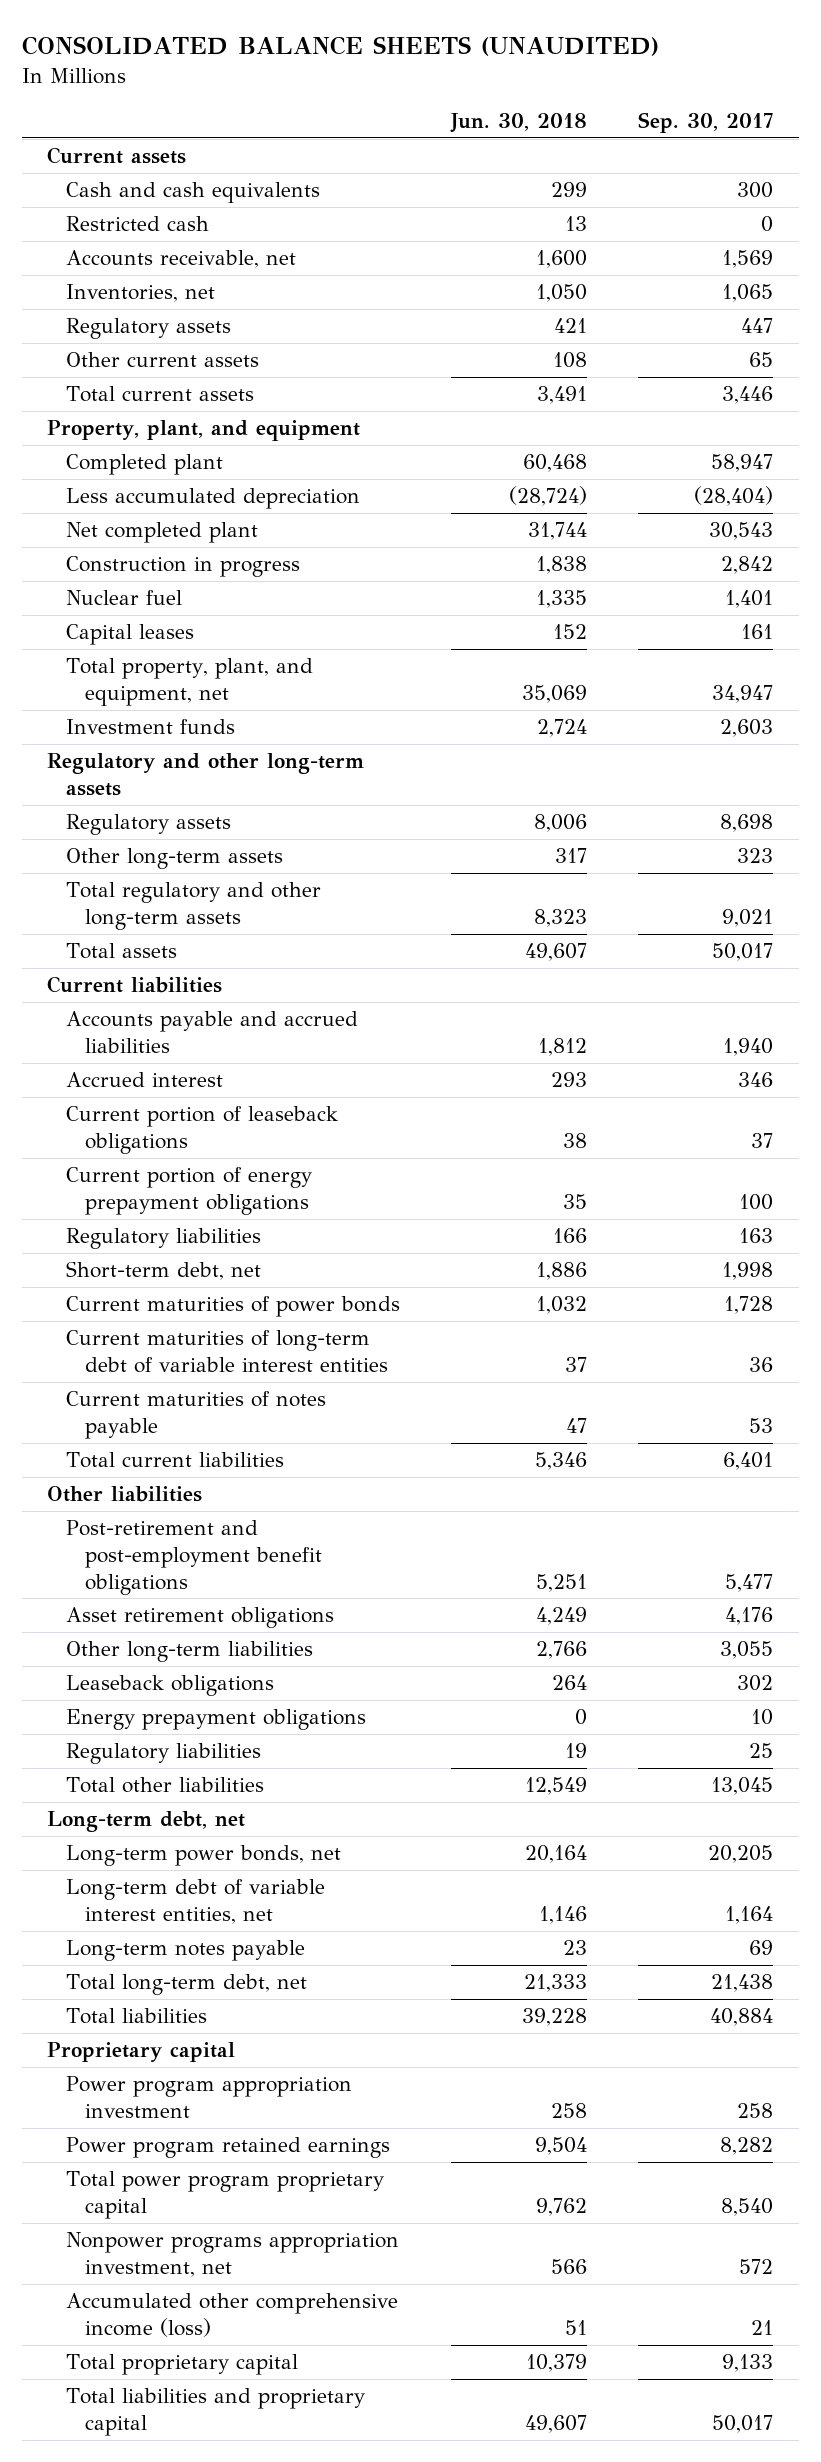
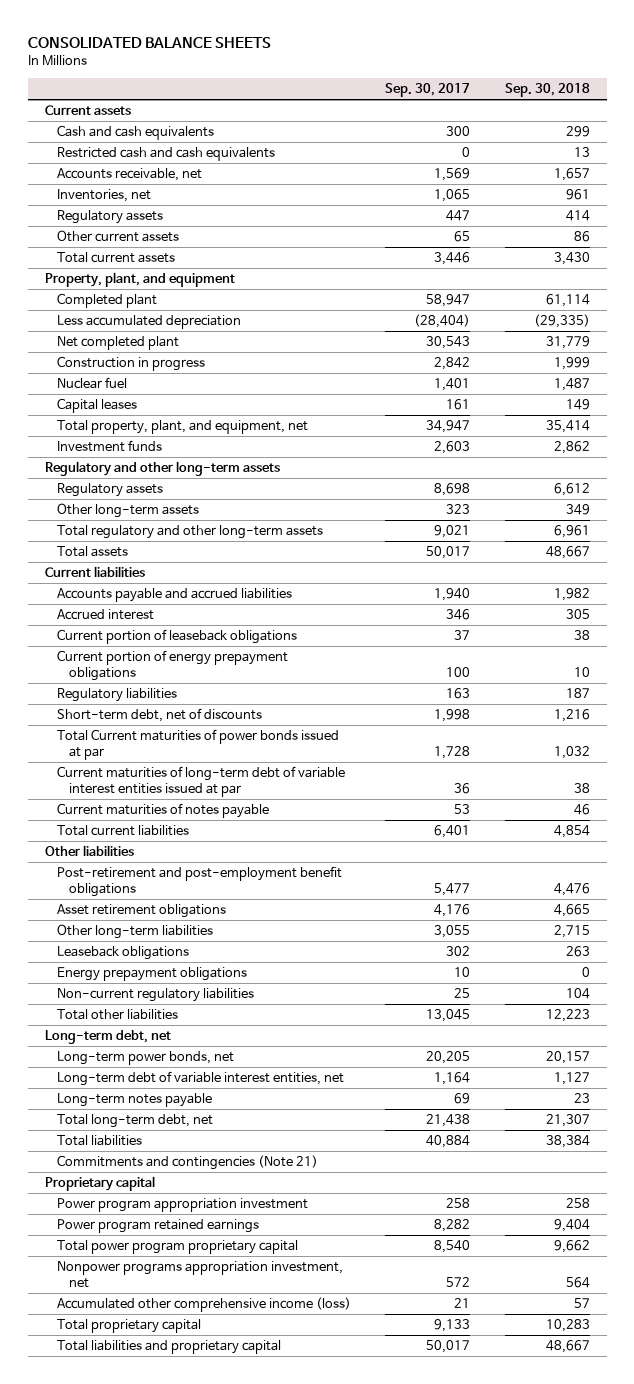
- CONSOLIDATED BALANCE SHEETS (UNAUDITED)
+ CONSOLIDATED BALANCE SHEETS
- | Jun. 30, 2018 | Sep. 30, 2017
+ | Sep. 30, 2017 | Sep. 30, 2018
- Restricted cash | 13 | 0
+ Restricted cash and cash equivalents | 0 | 13
- Short-term debt, net | 1,886 | 1,998
- Current maturities of power bonds | 1,032 | 1,728
- Current maturities of long-term debt of variable interest entities | 37 | 36
+ Short-term debt, net of discounts | 1,998 | 1,216
+ Total Current maturities of power bonds issued at par | 1,728 | 1,032
+ Current maturities of long-term debt of variable interest entities issued at par | 36 | 38
- Regulatory liabilities | 19 | 25
+ Non-current regulatory liabilities | 25 | 104
+ Commitments and contingencies (Note 21)

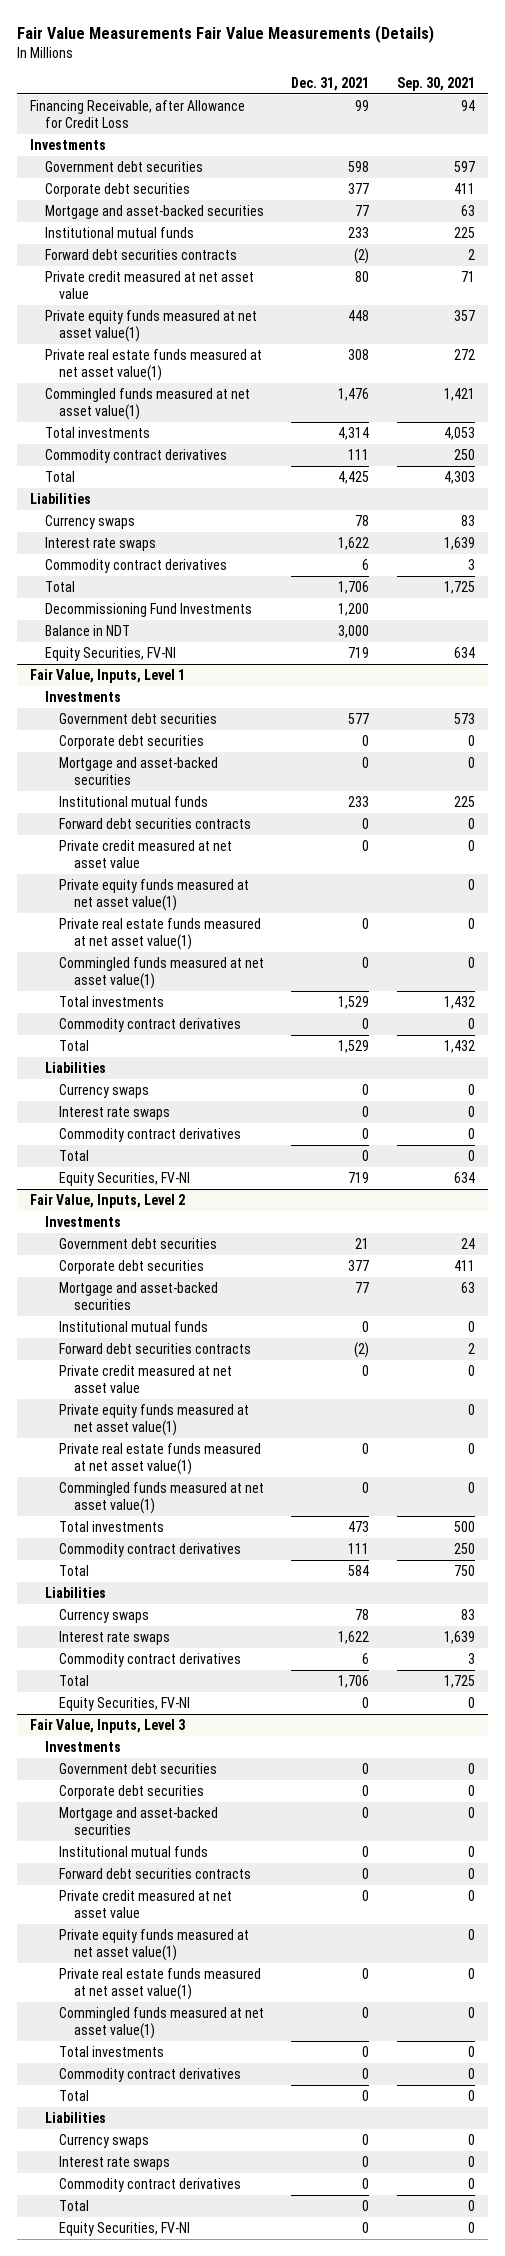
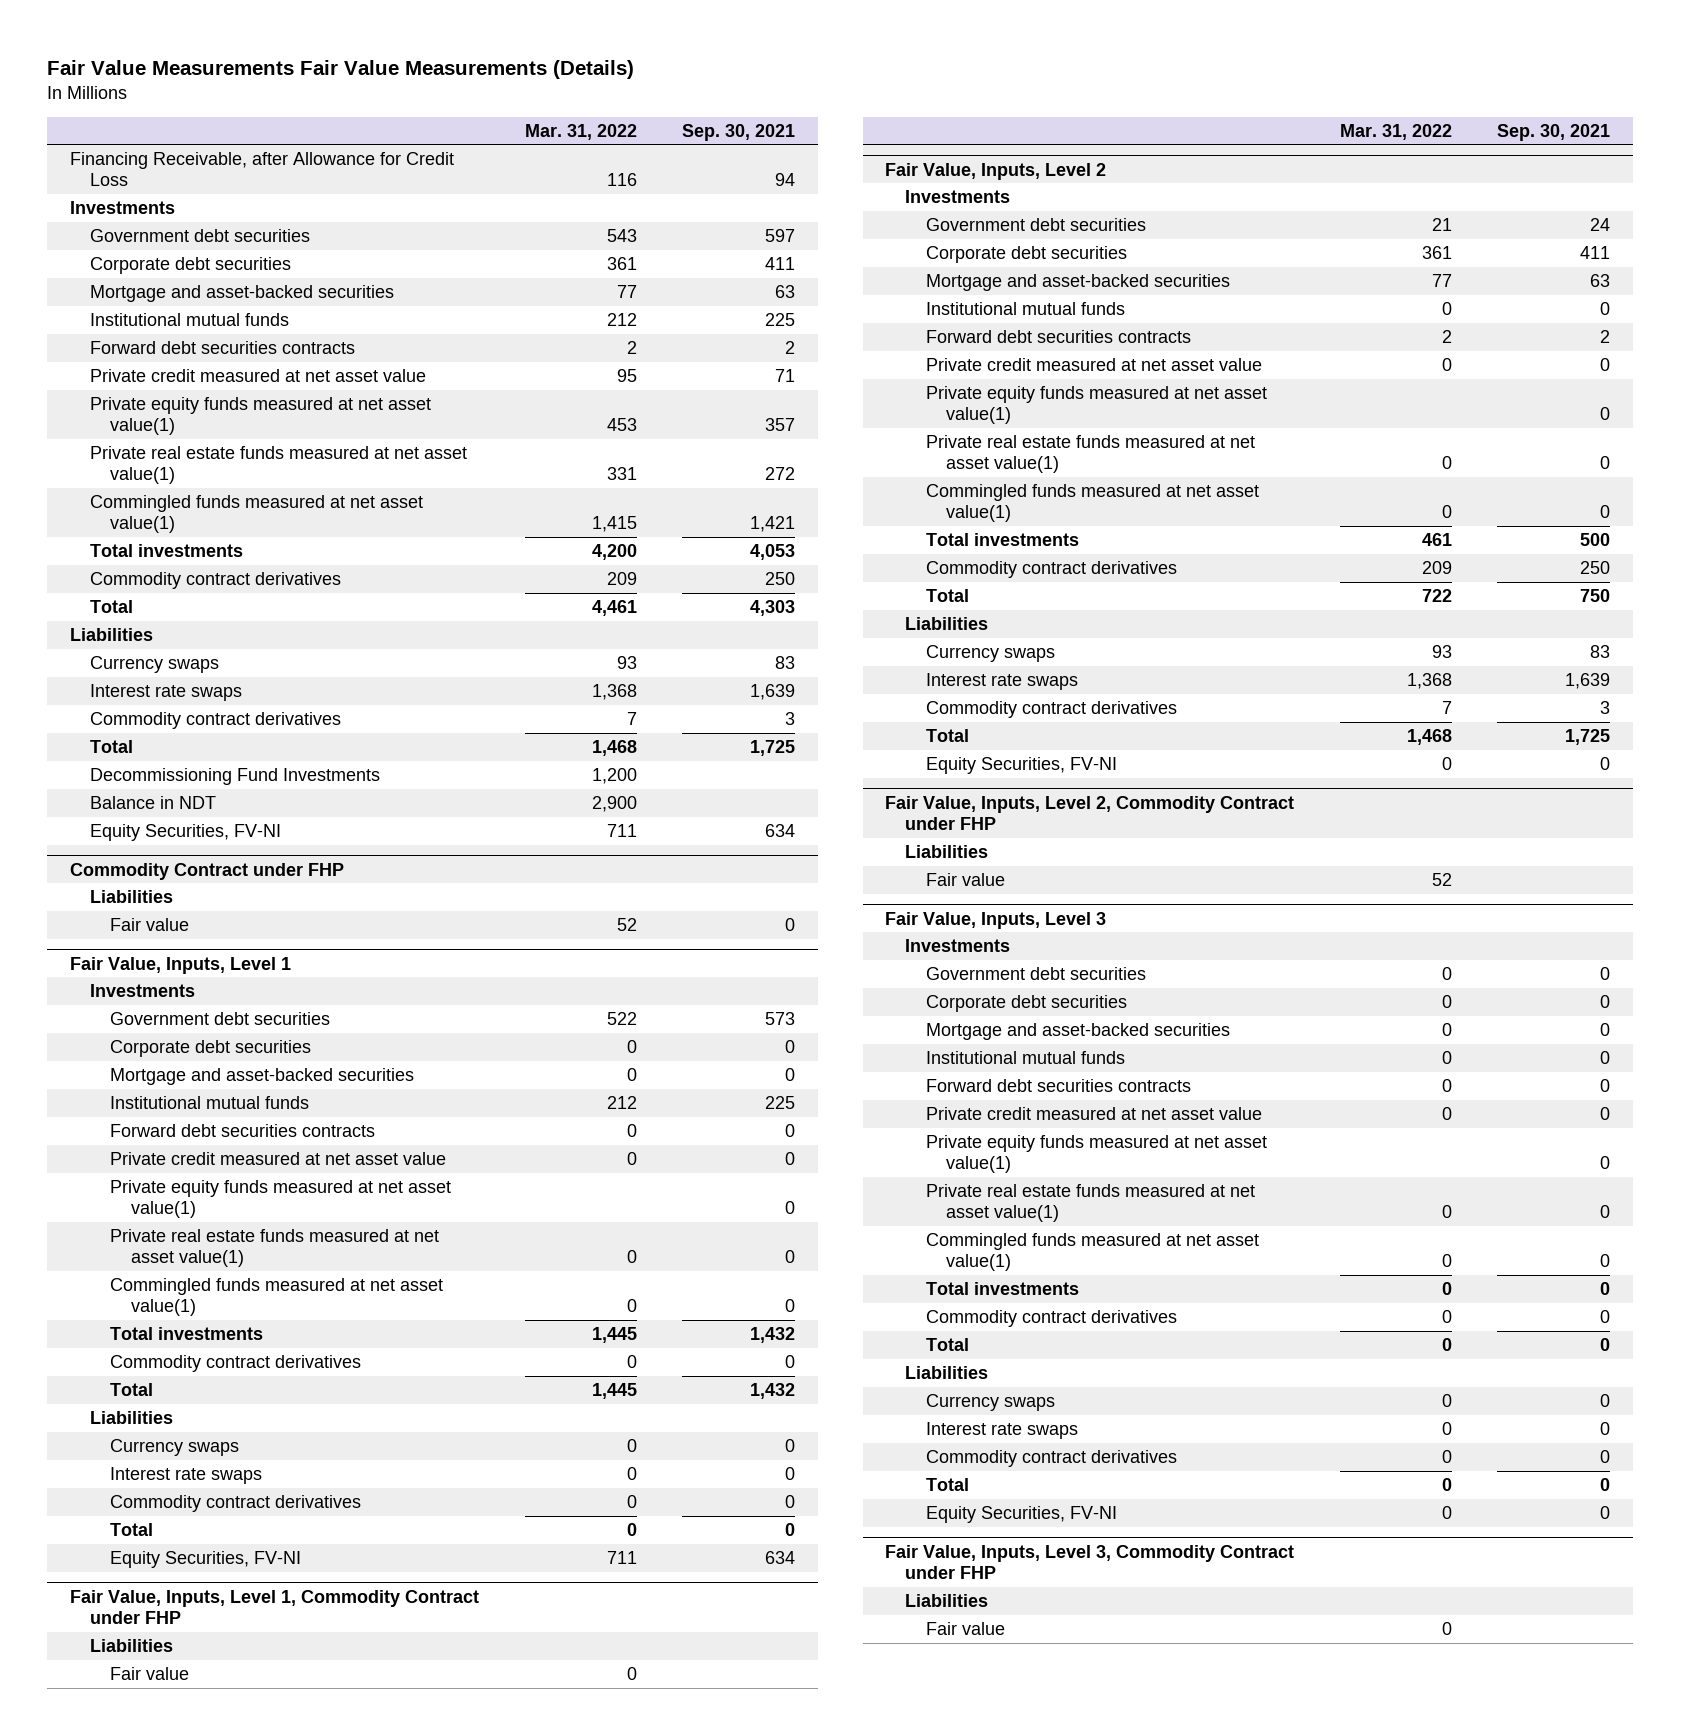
- | Dec. 31, 2021 | Sep. 30, 2021
+ | Mar. 31, 2022 | Sep. 30, 2021
+ Commodity Contract under FHP
+ Liabilities
+ Fair value | 52 | 0
+ Fair Value, Inputs, Level 1, Commodity Contract under FHP
+ Liabilities
+ Fair value | 0 |
+ Fair Value, Inputs, Level 2, Commodity Contract under FHP
+ Liabilities
+ Fair value | 52 |
+ Fair Value, Inputs, Level 3, Commodity Contract under FHP
+ Liabilities
+ Fair value | 0 |

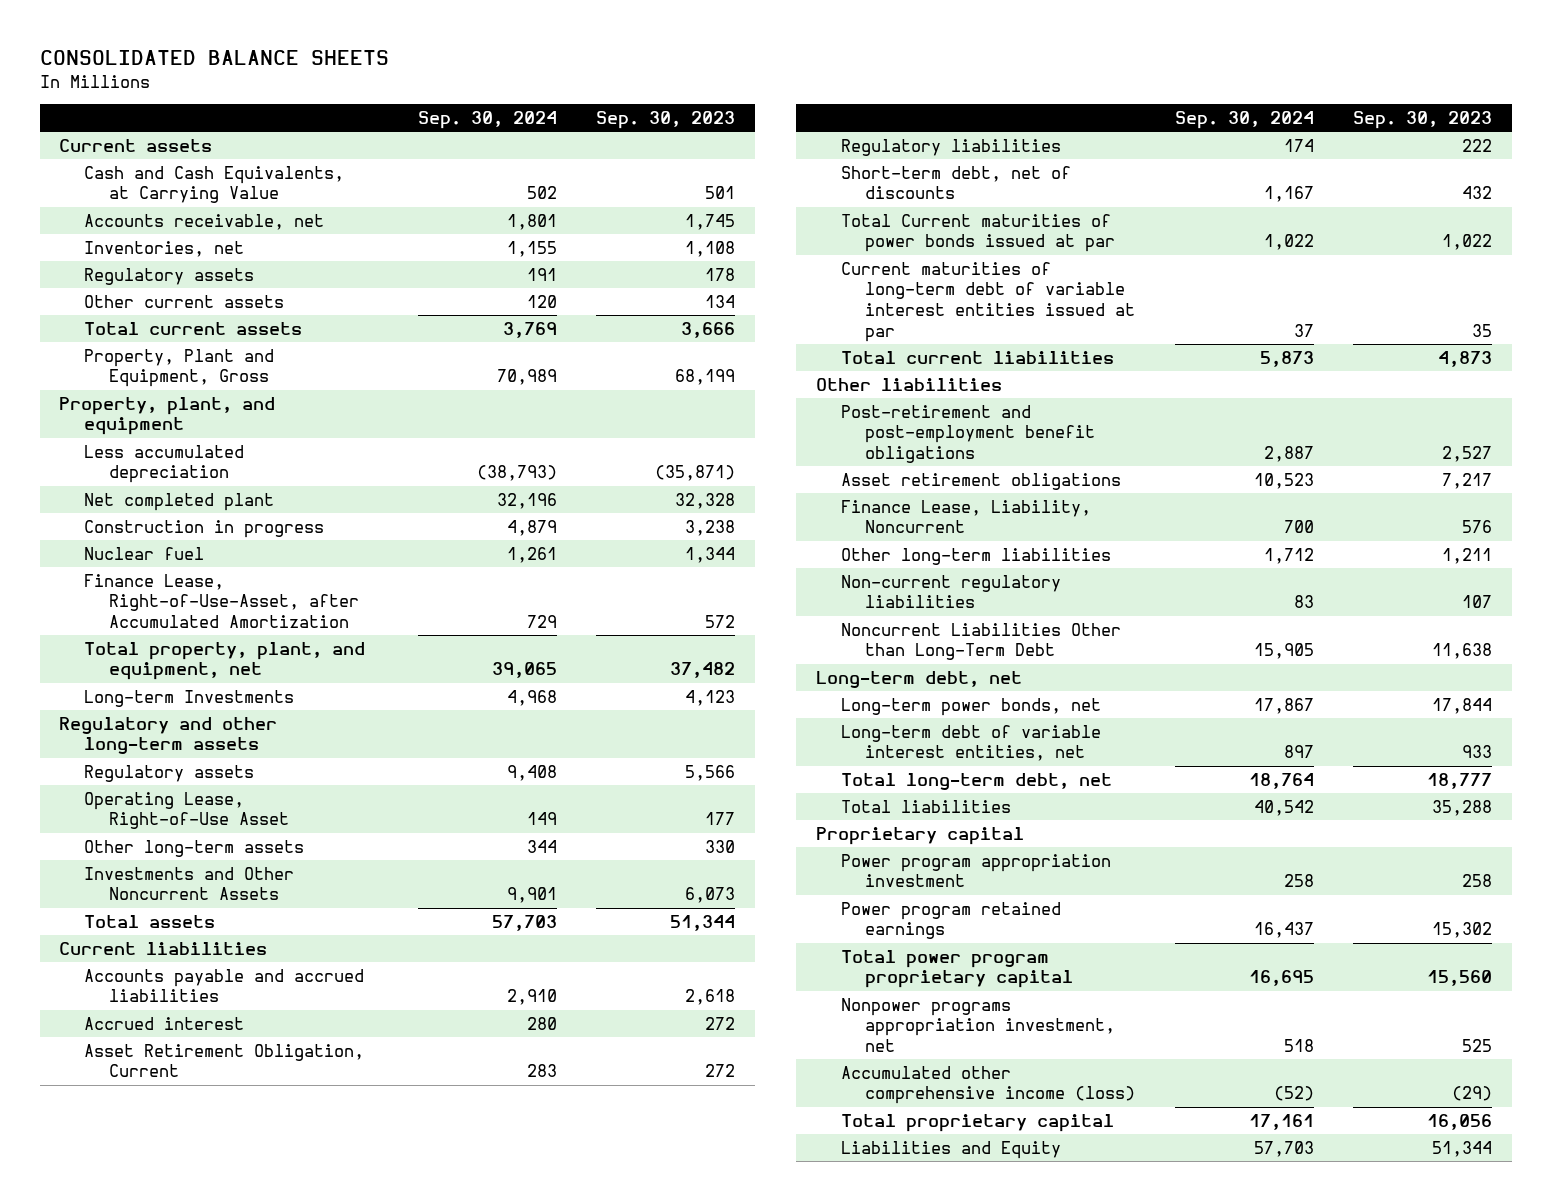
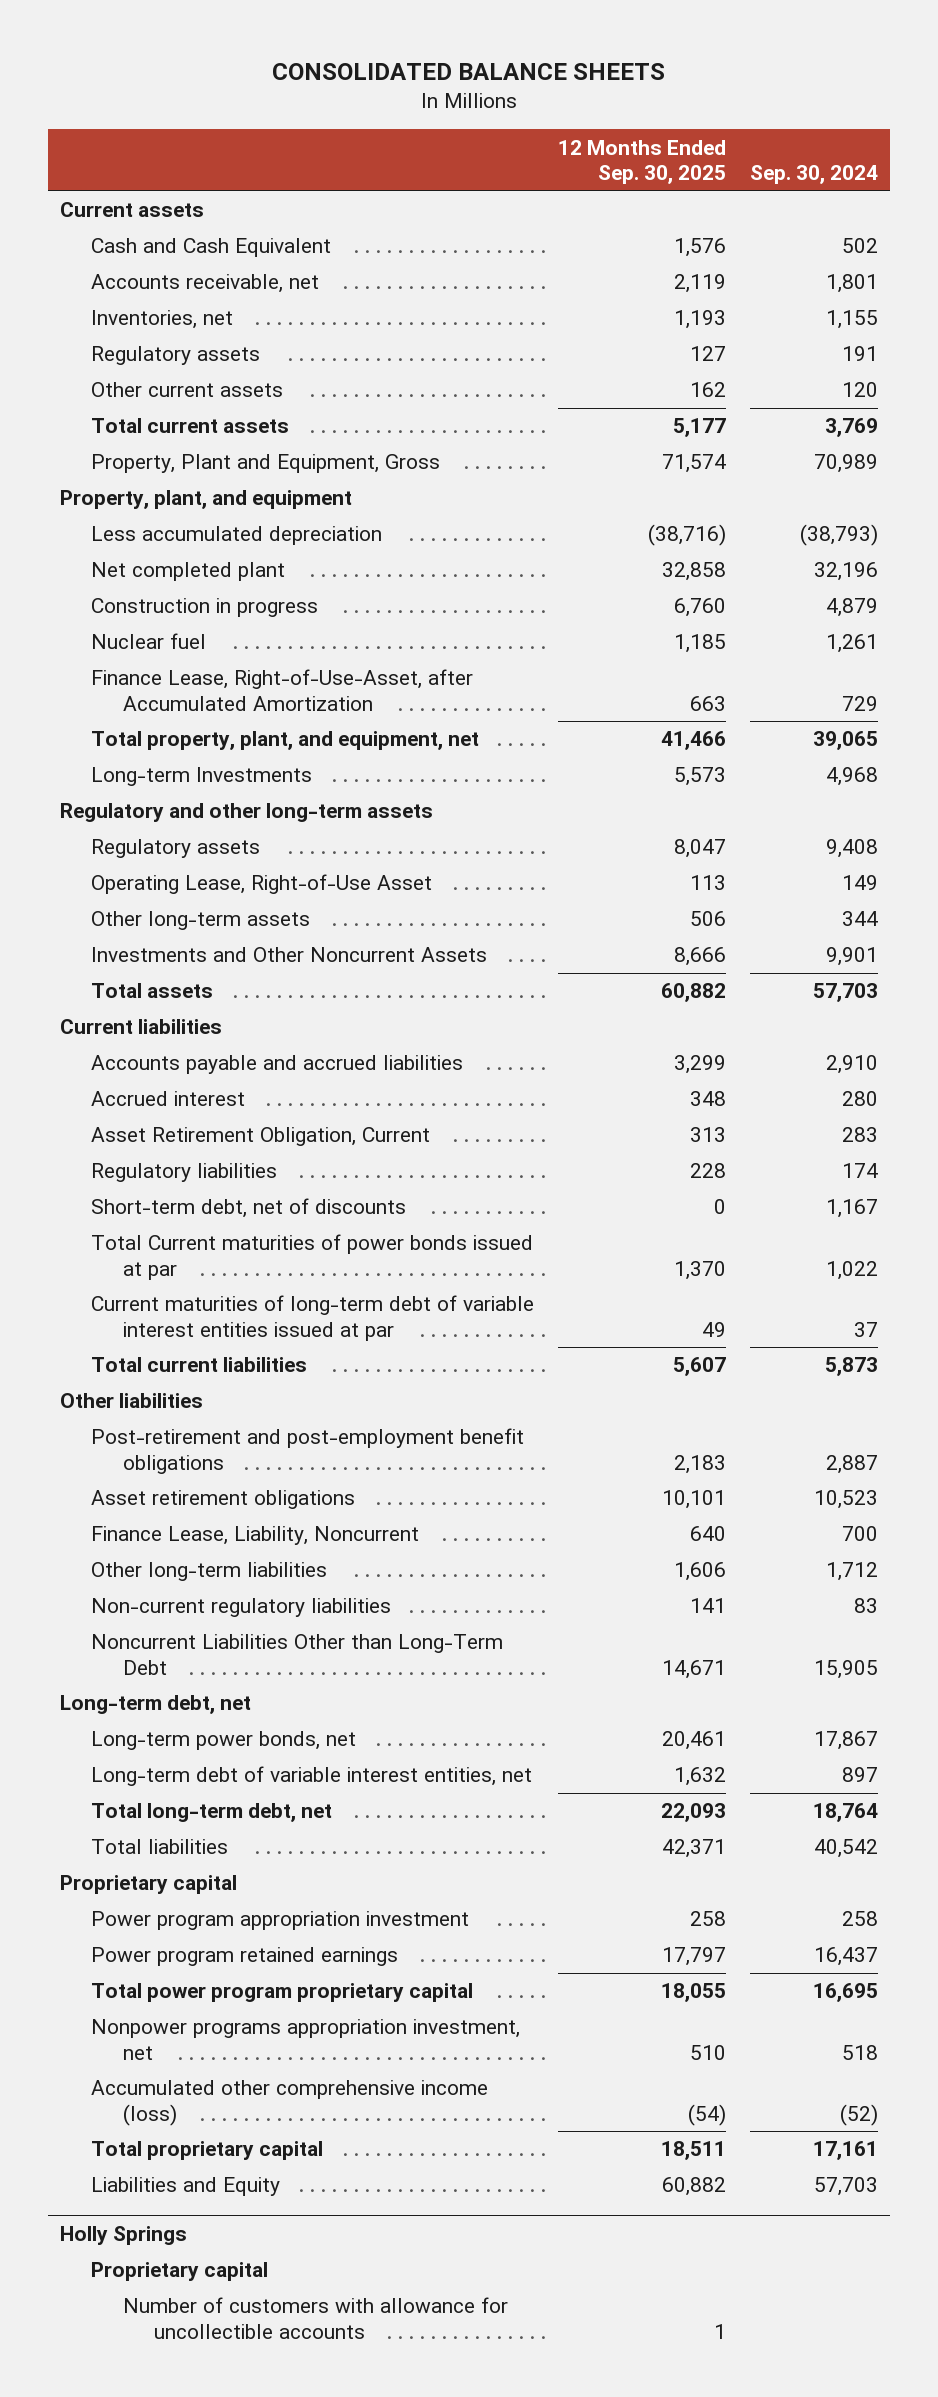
- | Sep. 30, 2024 | Sep. 30, 2023
+ | 12 Months Ended Sep. 30, 2025 | Sep. 30, 2024
- Cash and Cash Equivalents, at Carrying Value | 502 | 501
+ Cash and Cash Equivalent | 1,576 | 502
+ Holly Springs
+ Proprietary capital
+ Number of customers with allowance for uncollectible accounts | 1 |

